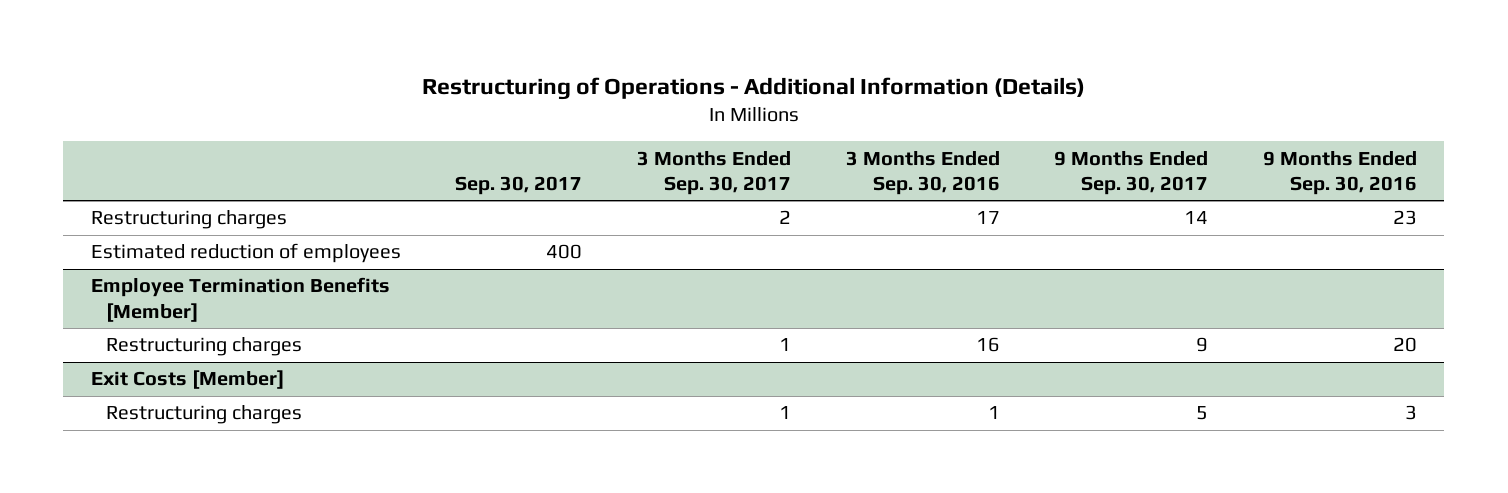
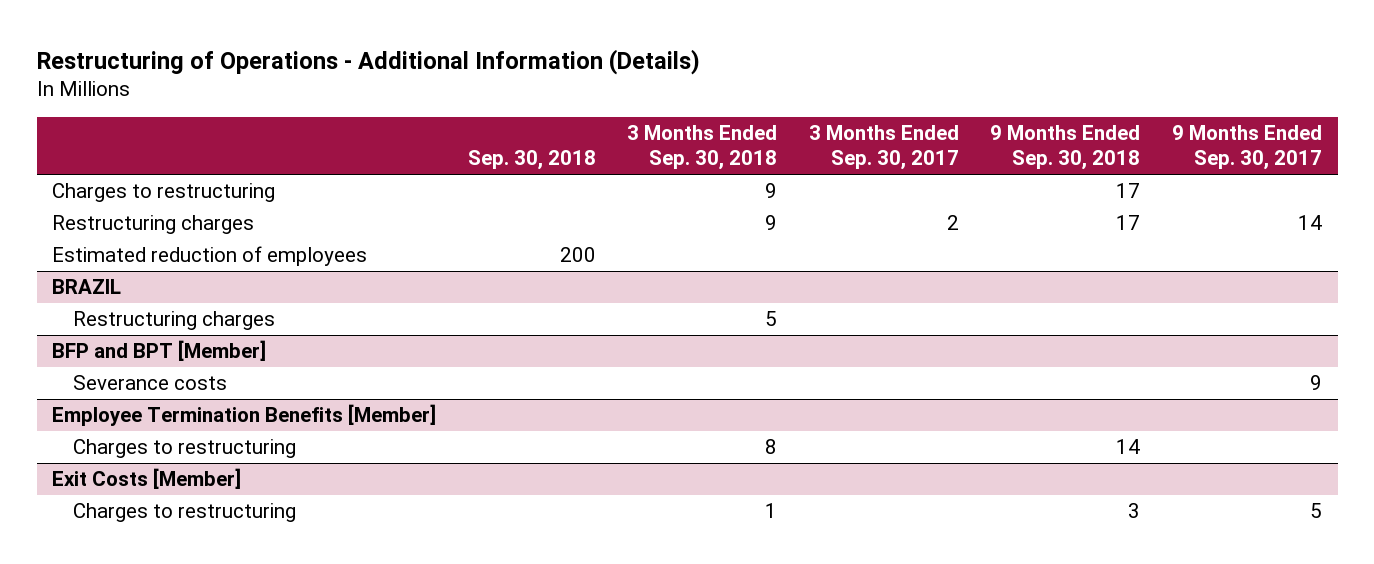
- | Sep. 30, 2017 | 3 Months Ended Sep. 30, 2017 | 3 Months Ended Sep. 30, 2016 | 9 Months Ended Sep. 30, 2017 | 9 Months Ended Sep. 30, 2016
+ | Sep. 30, 2018 | 3 Months Ended Sep. 30, 2018 | 3 Months Ended Sep. 30, 2017 | 9 Months Ended Sep. 30, 2018 | 9 Months Ended Sep. 30, 2017
+ Charges to restructuring | | 9 | | 17 |
+ BRAZIL
+ Restructuring charges | | 5 | | |
+ BFP and BPT [Member]
+ Severance costs | | | | | 9
@ Employee Termination Benefits [Member]
- Restructuring charges | | 1 | 16 | 9 | 20
+ Charges to restructuring | | 8 | | 14 |
@ Exit Costs [Member]
- Restructuring charges | | 1 | 1 | 5 | 3
+ Charges to restructuring | | 1 | | 3 | 5

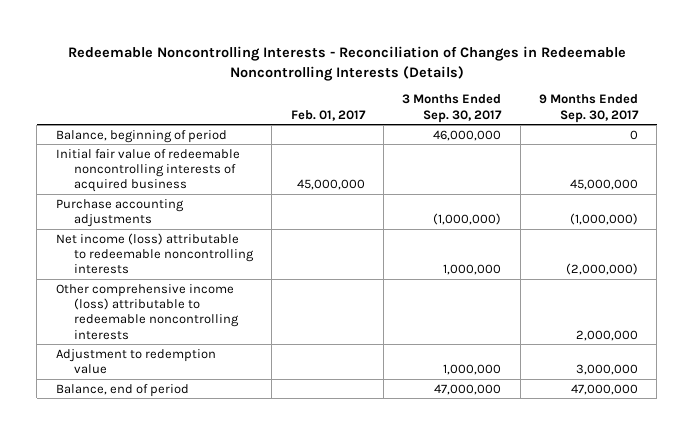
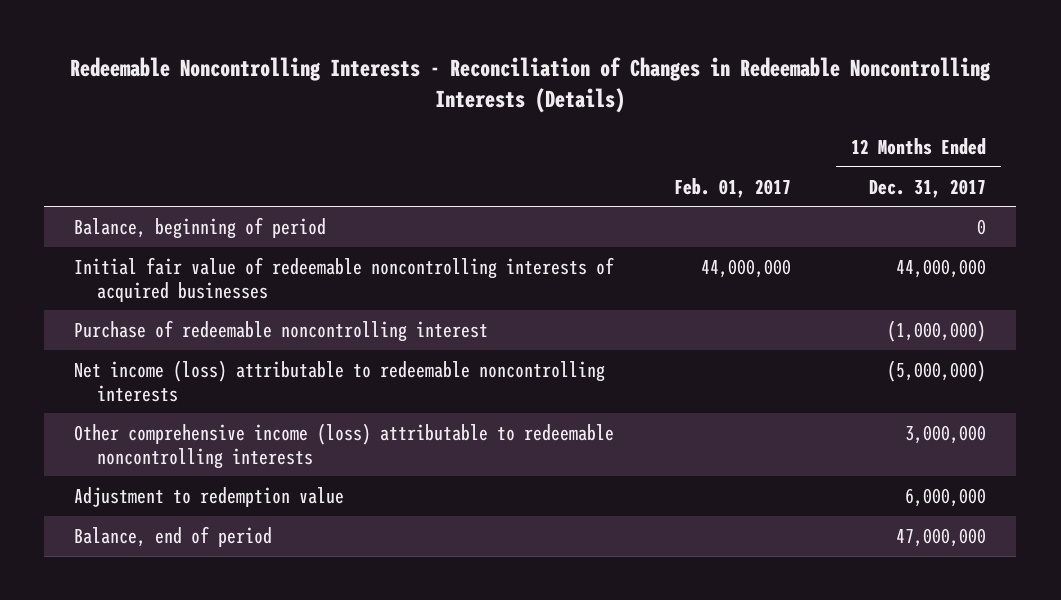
- | Feb. 01, 2017 | 3 Months Ended Sep. 30, 2017 | 9 Months Ended Sep. 30, 2017
+ | Feb. 01, 2017 | 12 Months Ended Dec. 31, 2017
- Initial fair value of redeemable noncontrolling interests of acquired business | 45,000,000 | | 45,000,000
- Purchase accounting adjustments | | (1,000,000) | (1,000,000)
+ Initial fair value of redeemable noncontrolling interests of acquired businesses | 44,000,000 | 44,000,000
+ Purchase of redeemable noncontrolling interest | | (1,000,000)

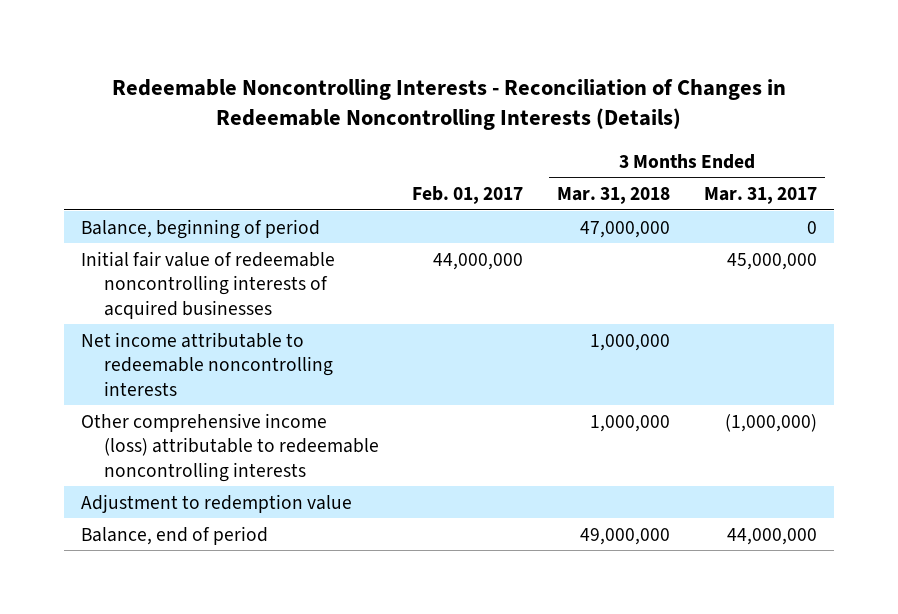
- | Feb. 01, 2017 | 12 Months Ended Dec. 31, 2017
+ | Feb. 01, 2017 | 3 Months Ended Mar. 31, 2018 | 3 Months Ended Mar. 31, 2017
- Purchase of redeemable noncontrolling interest | | (1,000,000)
- Net income (loss) attributable to redeemable noncontrolling interests | | (5,000,000)
+ Net income attributable to redeemable noncontrolling interests | | 1,000,000 |

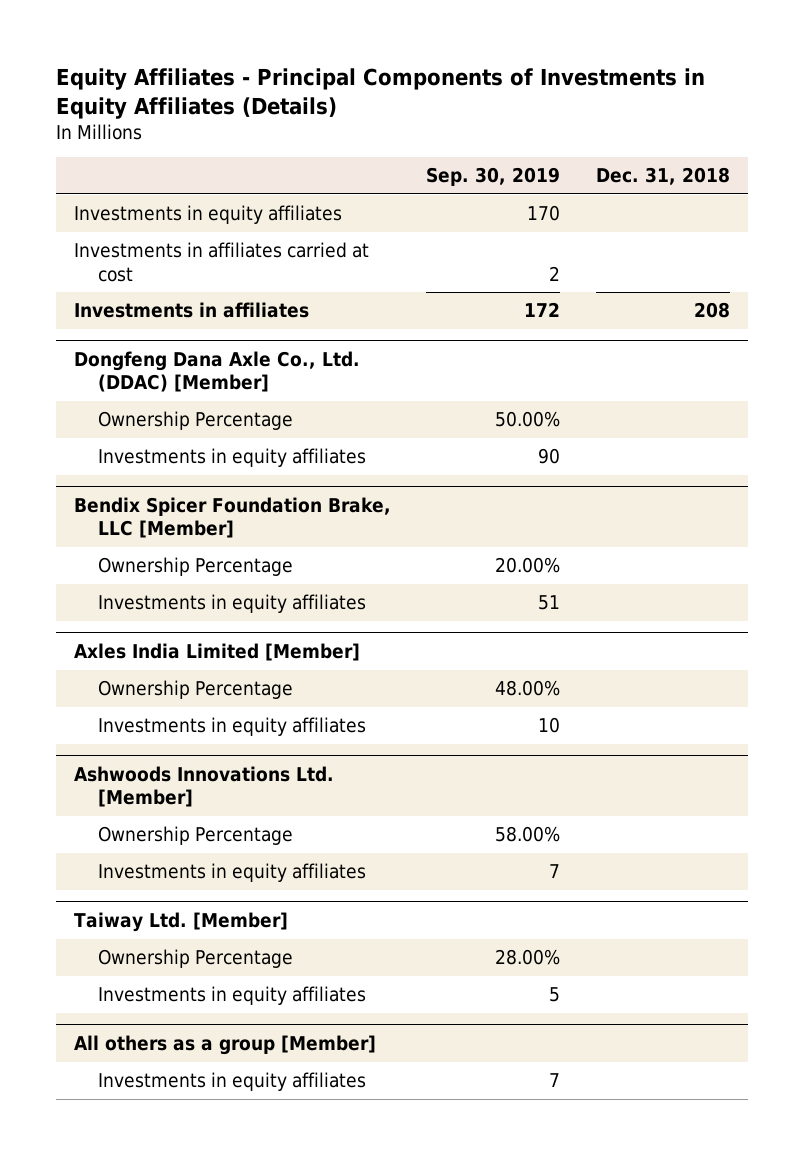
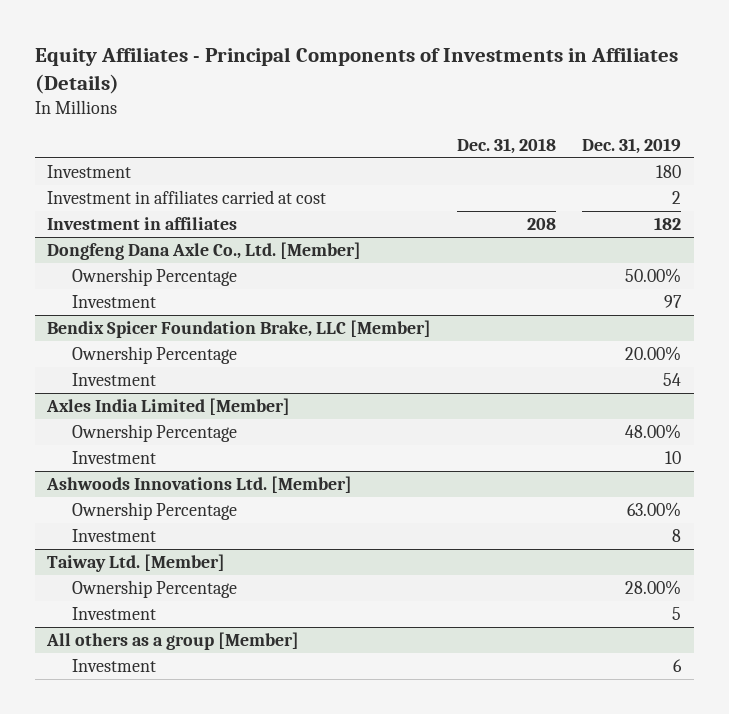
- Equity Affiliates - Principal Components of Investments in Equity Affiliates (Details)
+ Equity Affiliates - Principal Components of Investments in Affiliates (Details)
- | Sep. 30, 2019 | Dec. 31, 2018
+ | Dec. 31, 2018 | Dec. 31, 2019
- Investments in equity affiliates | 170 |
- Investments in affiliates carried at cost | 2 |
- Investments in affiliates | 172 | 208
- Dongfeng Dana Axle Co., Ltd. (DDAC) [Member]
+ Investment | | 180
+ Investment in affiliates carried at cost | | 2
+ Investment in affiliates | 208 | 182
+ Dongfeng Dana Axle Co., Ltd. [Member]
- Investments in equity affiliates | 90 |
+ Investment | | 97
@ Bendix Spicer Foundation Brake, LLC [Member]
- Investments in equity affiliates | 51 |
+ Investment | | 54
@ Axles India Limited [Member]
- Investments in equity affiliates | 10 |
+ Investment | | 10
@ Ashwoods Innovations Ltd. [Member]
- Investments in equity affiliates | 7 |
+ Investment | | 8
@ Taiway Ltd. [Member]
- Investments in equity affiliates | 5 |
+ Investment | | 5
@ All others as a group [Member]
- Investments in equity affiliates | 7 |
+ Investment | | 6

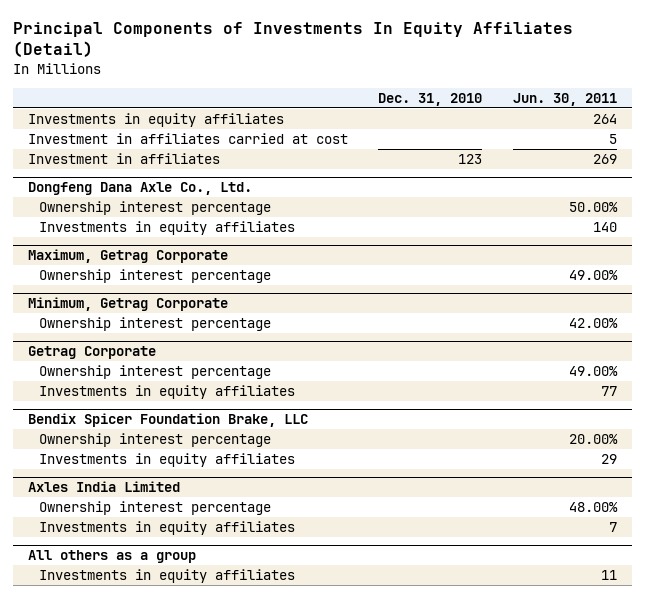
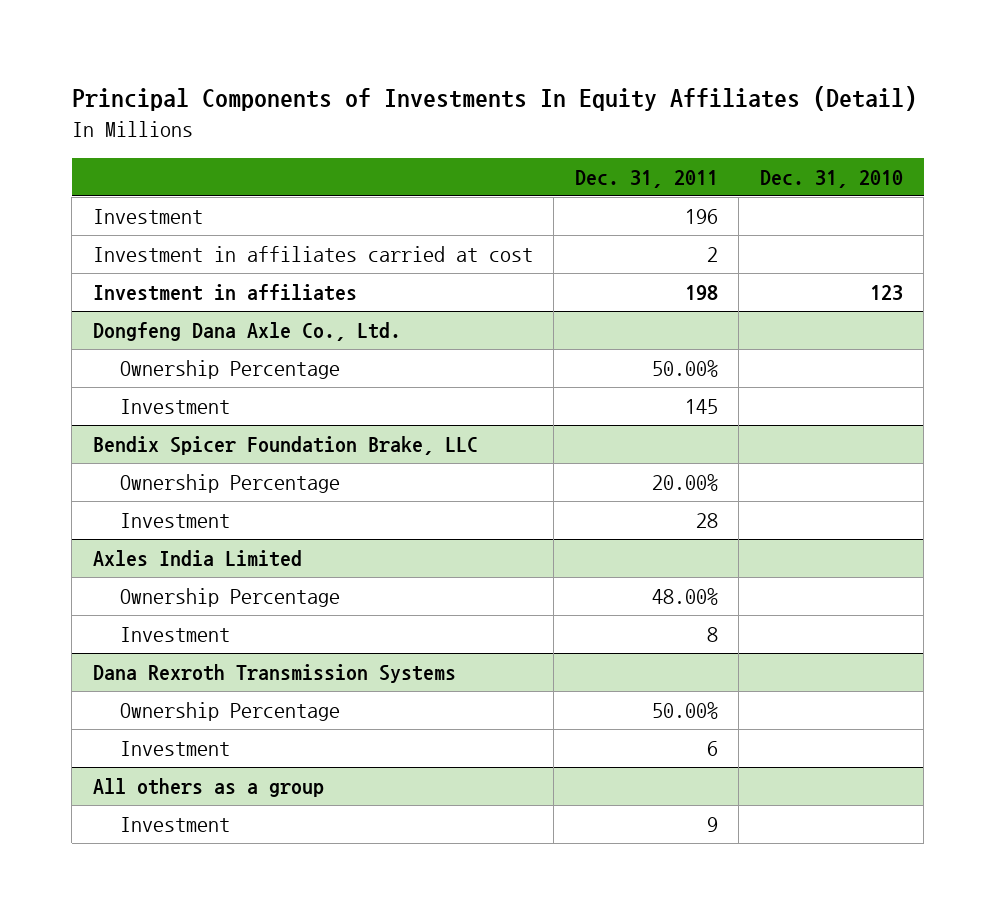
- | Dec. 31, 2010 | Jun. 30, 2011
+ | Dec. 31, 2011 | Dec. 31, 2010
- Investments in equity affiliates | | 264
+ Investment | 196 |
@ Dongfeng Dana Axle Co., Ltd.
- Ownership interest percentage | | 50.00%
- Investments in equity affiliates | | 140
- Maximum, Getrag Corporate
- Ownership interest percentage | | 49.00%
- Minimum, Getrag Corporate
- Ownership interest percentage | | 42.00%
- Getrag Corporate
- Ownership interest percentage | | 49.00%
- Investments in equity affiliates | | 77
@ Dongfeng Dana Axle Co., Ltd.
+ Ownership Percentage | 50.00% |
+ Investment | 145 |
@ Bendix Spicer Foundation Brake, LLC
- Ownership interest percentage | | 20.00%
- Investments in equity affiliates | | 29
+ Ownership Percentage | 20.00% |
+ Investment | 28 |
@ Axles India Limited
- Ownership interest percentage | | 48.00%
- Investments in equity affiliates | | 7
+ Ownership Percentage | 48.00% |
+ Investment | 8 |
+ Dana Rexroth Transmission Systems
+ Ownership Percentage | 50.00% |
+ Investment | 6 |
@ All others as a group
- Investments in equity affiliates | | 11
+ Investment | 9 |

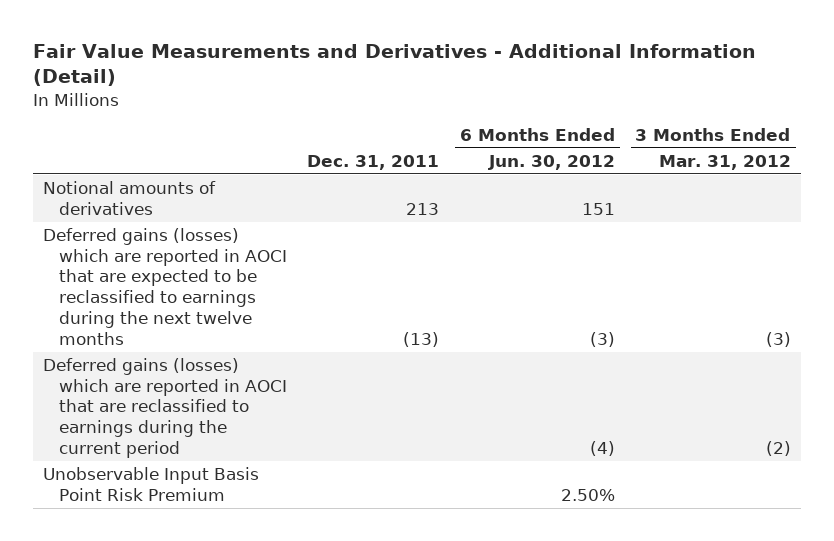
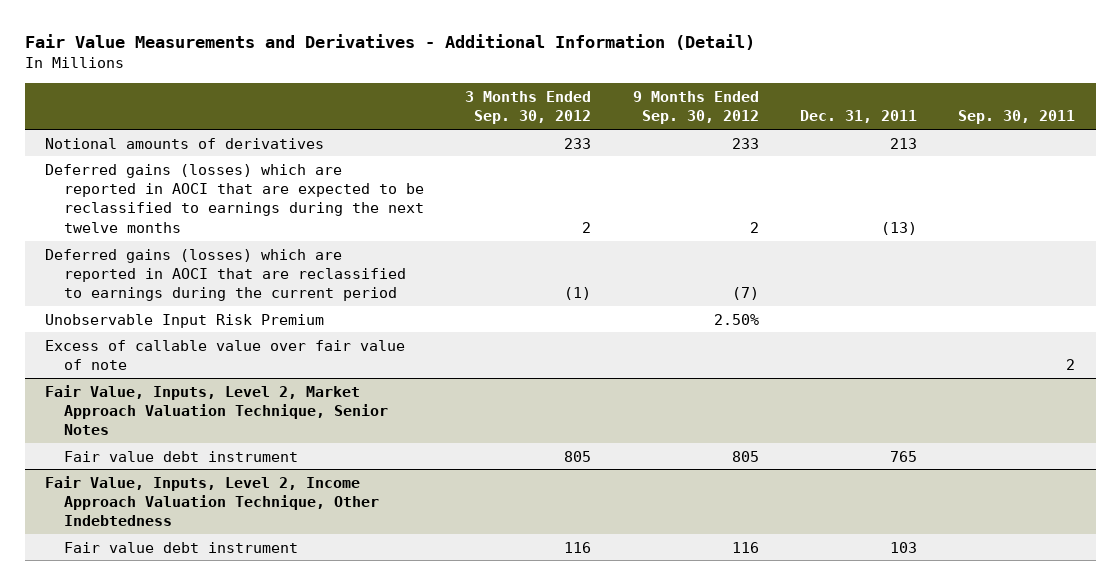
- | Dec. 31, 2011 | 6 Months Ended Jun. 30, 2012 | 3 Months Ended Mar. 31, 2012
+ | 3 Months Ended Sep. 30, 2012 | 9 Months Ended Sep. 30, 2012 | Dec. 31, 2011 | Sep. 30, 2011
- Unobservable Input Basis Point Risk Premium | | 2.50% |
+ Unobservable Input Risk Premium | | 2.50% | |
+ Excess of callable value over fair value of note | | | | 2
+ Fair Value, Inputs, Level 2, Market Approach Valuation Technique, Senior Notes
+ Fair value debt instrument | 805 | 805 | 765 |
+ Fair Value, Inputs, Level 2, Income Approach Valuation Technique, Other Indebtedness
+ Fair value debt instrument | 116 | 116 | 103 |

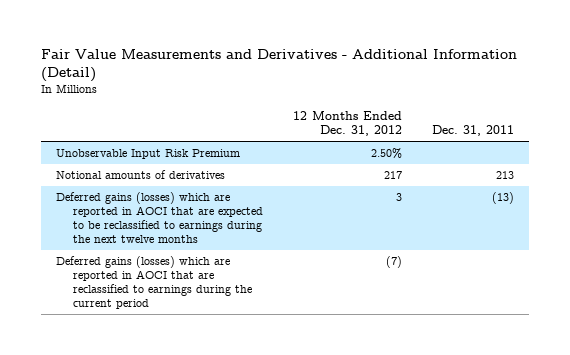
- | 3 Months Ended Sep. 30, 2012 | 9 Months Ended Sep. 30, 2012 | Dec. 31, 2011 | Sep. 30, 2011
+ | 12 Months Ended Dec. 31, 2012 | Dec. 31, 2011
moved up: Unobservable Input Risk Premium | 2.50% |
- Excess of callable value over fair value of note | | | | 2
- Fair Value, Inputs, Level 2, Market Approach Valuation Technique, Senior Notes
- Fair value debt instrument | 805 | 805 | 765 |
- Fair Value, Inputs, Level 2, Income Approach Valuation Technique, Other Indebtedness
- Fair value debt instrument | 116 | 116 | 103 |

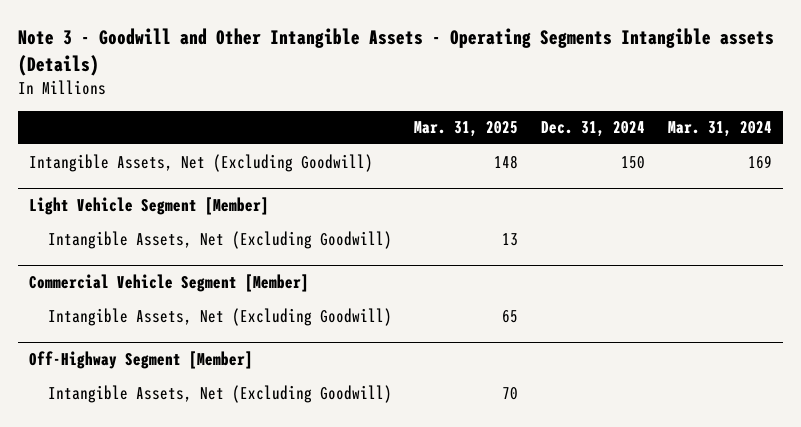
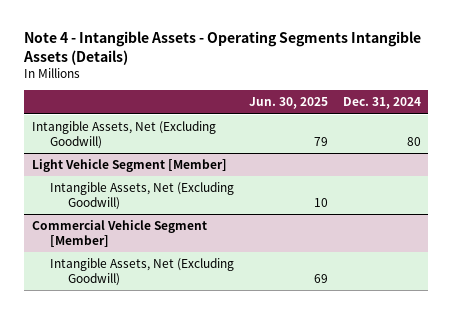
- Note 3 - Goodwill and Other Intangible Assets - Operating Segments Intangible assets (Details)
+ Note 4 - Intangible Assets - Operating Segments Intangible Assets (Details)
- | Mar. 31, 2025 | Dec. 31, 2024 | Mar. 31, 2024
+ | Jun. 30, 2025 | Dec. 31, 2024
- Intangible Assets, Net (Excluding Goodwill) | 148 | 150 | 169
+ Intangible Assets, Net (Excluding Goodwill) | 79 | 80
- Off-Highway Segment [Member]
- Intangible Assets, Net (Excluding Goodwill) | 70 | |

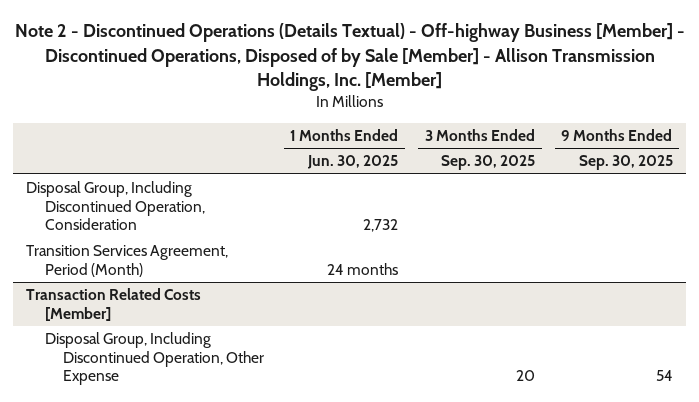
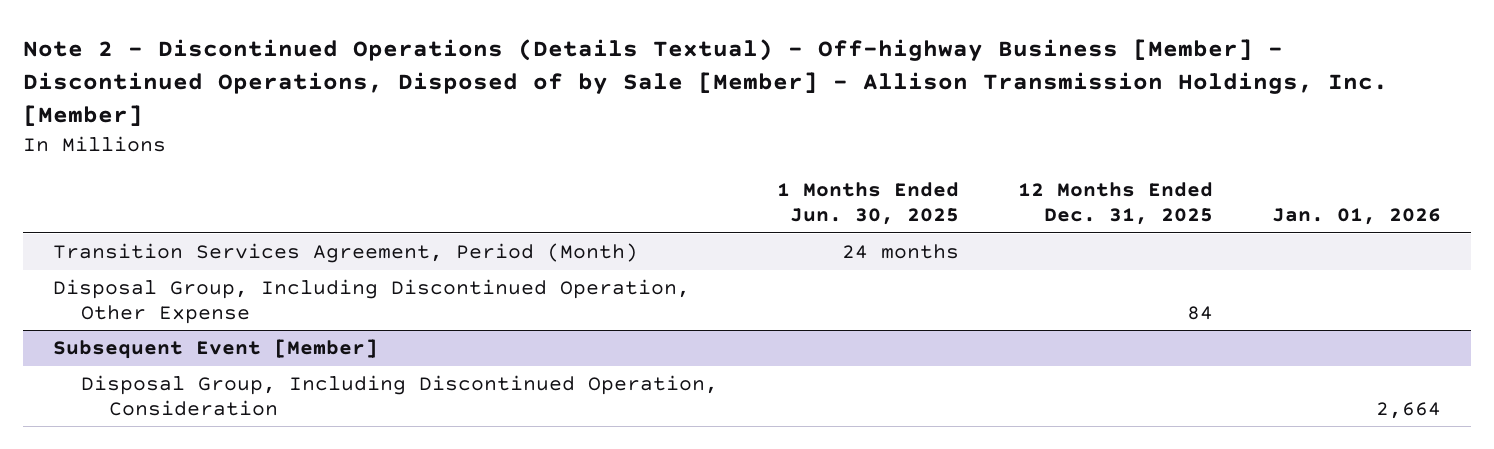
- | 1 Months Ended Jun. 30, 2025 | 3 Months Ended Sep. 30, 2025 | 9 Months Ended Sep. 30, 2025
+ | 1 Months Ended Jun. 30, 2025 | 12 Months Ended Dec. 31, 2025 | Jan. 01, 2026
- Disposal Group, Including Discontinued Operation, Consideration | 2,732 | |
- Transaction Related Costs [Member]
- Disposal Group, Including Discontinued Operation, Other Expense | | 20 | 54
+ Disposal Group, Including Discontinued Operation, Other Expense | | 84 |
+ Subsequent Event [Member]
+ Disposal Group, Including Discontinued Operation, Consideration | | | 2,664

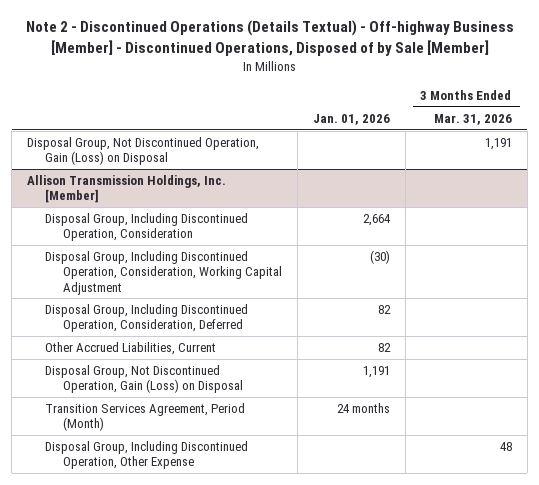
- Note 2 - Discontinued Operations (Details Textual) - Off-highway Business [Member] - Discontinued Operations, Disposed of by Sale [Member] - Allison Transmission Holdings, Inc. [Member]
+ Note 2 - Discontinued Operations (Details Textual) - Off-highway Business [Member] - Discontinued Operations, Disposed of by Sale [Member]
- | 1 Months Ended Jun. 30, 2025 | 12 Months Ended Dec. 31, 2025 | Jan. 01, 2026
+ | Jan. 01, 2026 | 3 Months Ended Mar. 31, 2026
- Transition Services Agreement, Period (Month) | 24 months | |
- Disposal Group, Including Discontinued Operation, Other Expense | | 84 |
- Subsequent Event [Member]
+ Disposal Group, Not Discontinued Operation, Gain (Loss) on Disposal | | 1,191
+ Allison Transmission Holdings, Inc. [Member]
+ Disposal Group, Including Discontinued Operation, Consideration, Working Capital Adjustment | (30) |
+ Disposal Group, Including Discontinued Operation, Consideration, Deferred | 82 |
+ Other Accrued Liabilities, Current | 82 |
+ Disposal Group, Not Discontinued Operation, Gain (Loss) on Disposal | 1,191 |
+ Transition Services Agreement, Period (Month) | 24 months |
+ Disposal Group, Including Discontinued Operation, Other Expense | | 48

